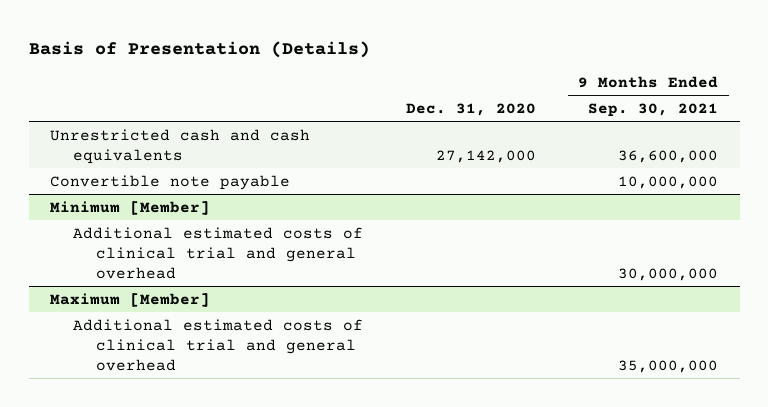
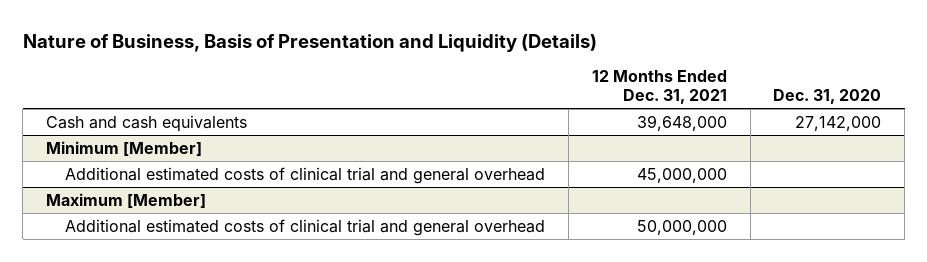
- Basis of Presentation (Details)
+ Nature of Business, Basis of Presentation and Liquidity (Details)
- | Dec. 31, 2020 | 9 Months Ended Sep. 30, 2021
+ | 12 Months Ended Dec. 31, 2021 | Dec. 31, 2020
- Unrestricted cash and cash equivalents | 27,142,000 | 36,600,000
- Convertible note payable | | 10,000,000
+ Cash and cash equivalents | 39,648,000 | 27,142,000

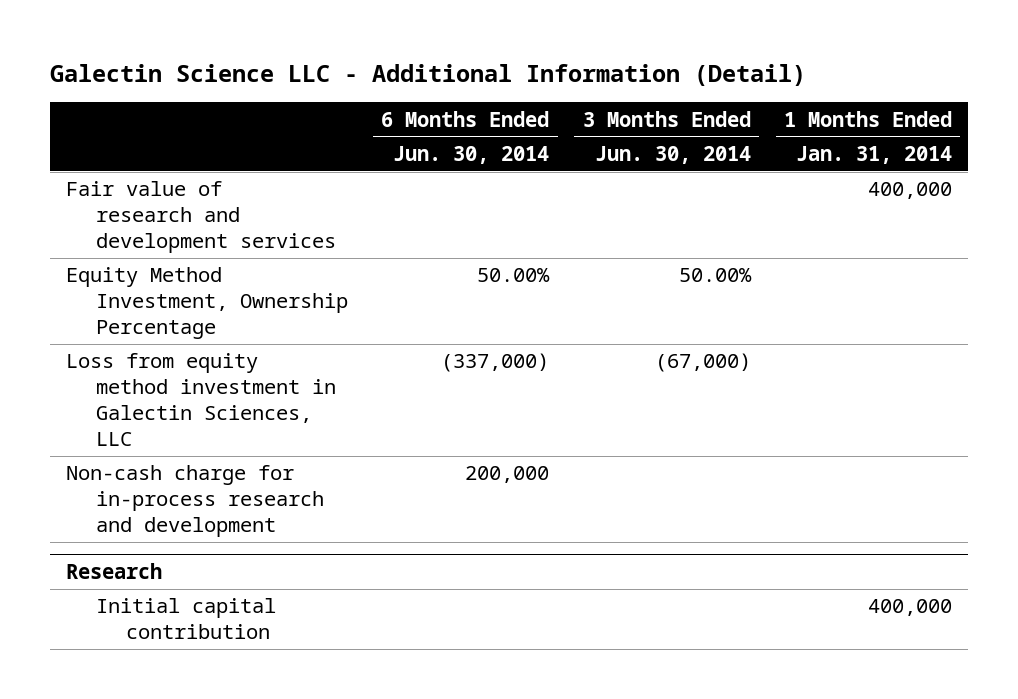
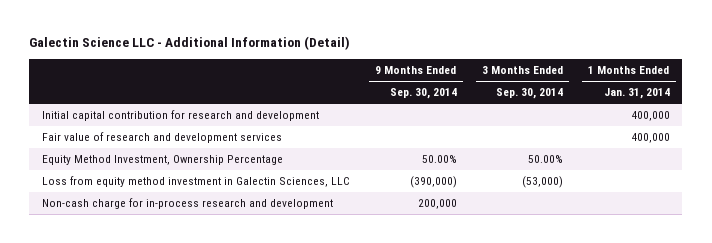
- | 6 Months Ended Jun. 30, 2014 | 3 Months Ended Jun. 30, 2014 | 1 Months Ended Jan. 31, 2014
+ | 9 Months Ended Sep. 30, 2014 | 3 Months Ended Sep. 30, 2014 | 1 Months Ended Jan. 31, 2014
+ Initial capital contribution for research and development | | | 400,000
- Research
- Initial capital contribution | | | 400,000

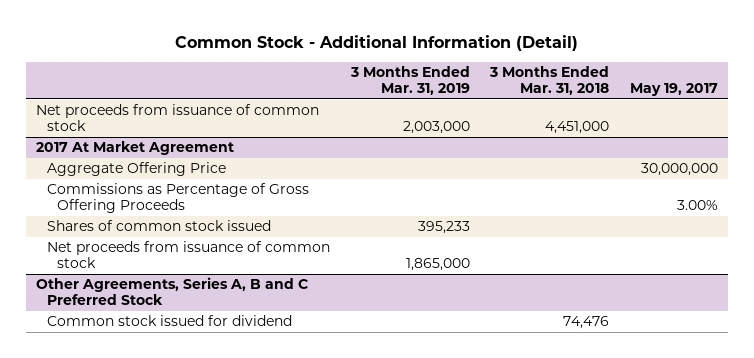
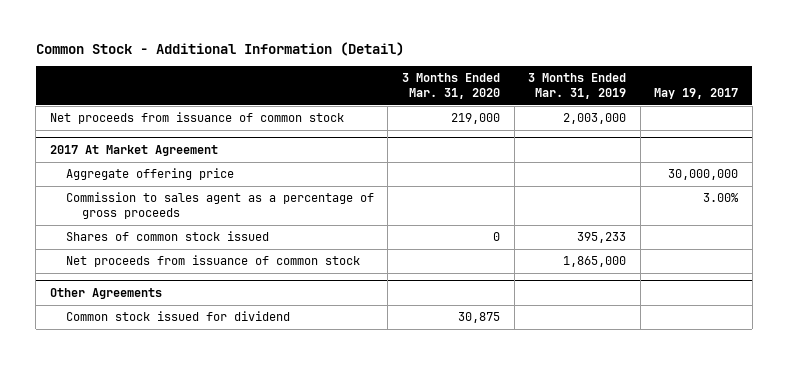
- | 3 Months Ended Mar. 31, 2019 | 3 Months Ended Mar. 31, 2018 | May 19, 2017
+ | 3 Months Ended Mar. 31, 2020 | 3 Months Ended Mar. 31, 2019 | May 19, 2017
@ 2017 At Market Agreement
- Aggregate Offering Price | | | 30,000,000
- Commissions as Percentage of Gross Offering Proceeds | | | 3.00%
+ Aggregate offering price | | | 30,000,000
+ Commission to sales agent as a percentage of gross proceeds | | | 3.00%
- Other Agreements, Series A, B and C Preferred Stock
+ Other Agreements

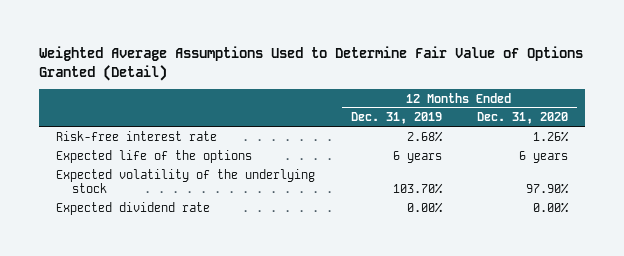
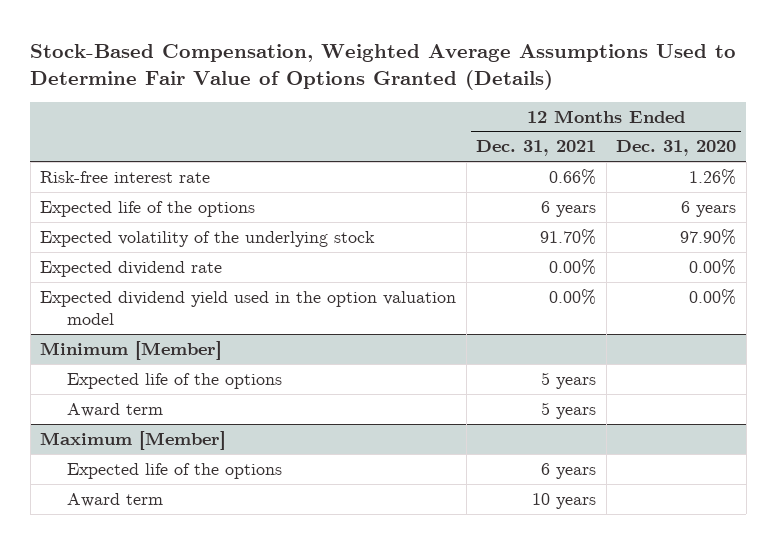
- Weighted Average Assumptions Used to Determine Fair Value of Options Granted (Detail)
+ Stock-Based Compensation, Weighted Average Assumptions Used to Determine Fair Value of Options Granted (Details)
- | 12 Months Ended Dec. 31, 2019 | 12 Months Ended Dec. 31, 2020
+ | 12 Months Ended Dec. 31, 2021 | 12 Months Ended Dec. 31, 2020
+ Expected dividend yield used in the option valuation model | 0.00% | 0.00%
+ Minimum [Member]
+ Expected life of the options | 5 years |
+ Award term | 5 years |
+ Maximum [Member]
+ Expected life of the options | 6 years |
+ Award term | 10 years |

